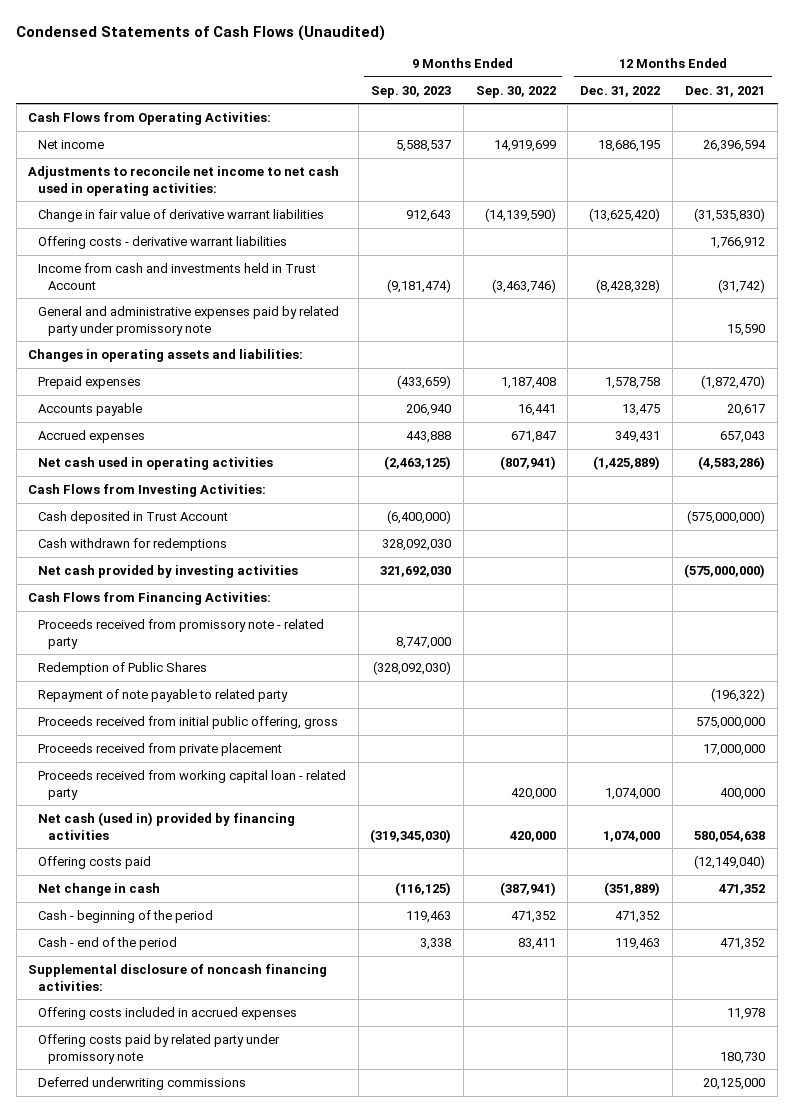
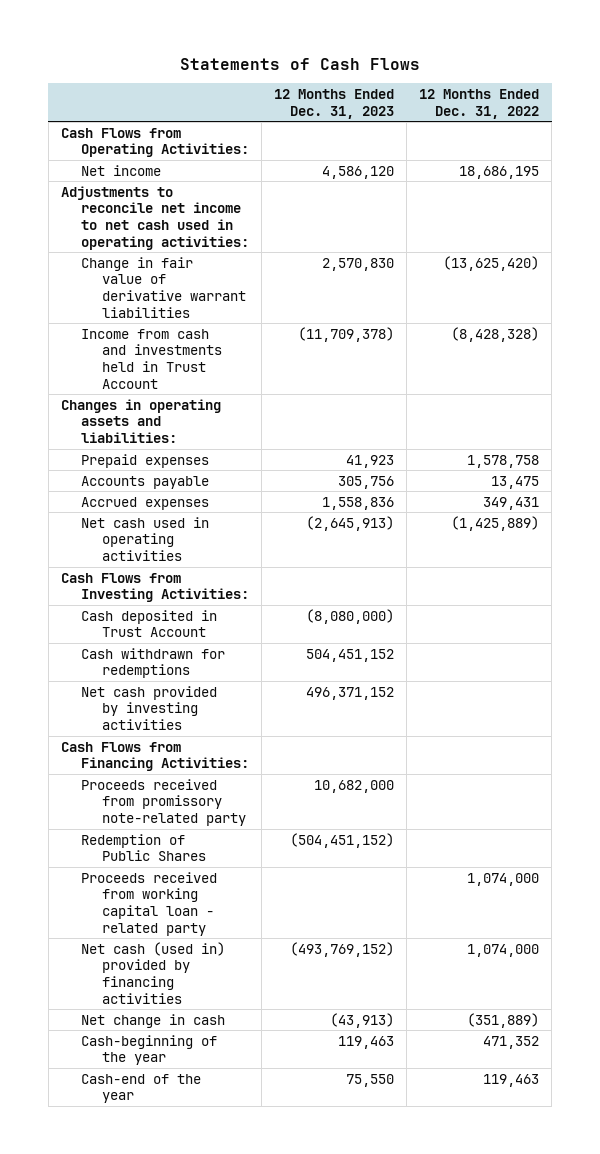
- Condensed Statements of Cash Flows (Unaudited)
+ Statements of Cash Flows
- | 9 Months Ended Sep. 30, 2023 | 9 Months Ended Sep. 30, 2022 | 12 Months Ended Dec. 31, 2022 | 12 Months Ended Dec. 31, 2021
+ | 12 Months Ended Dec. 31, 2023 | 12 Months Ended Dec. 31, 2022
- Offering costs - derivative warrant liabilities | | | | 1,766,912
- General and administrative expenses paid by related party under promissory note | | | | 15,590
- Proceeds received from promissory note - related party | 8,747,000 | | |
+ Proceeds received from promissory note-related party | 10,682,000 |
- Repayment of note payable to related party | | | | (196,322)
- Proceeds received from initial public offering, gross | | | | 575,000,000
- Proceeds received from private placement | | | | 17,000,000
- Offering costs paid | | | | (12,149,040)
- Cash - beginning of the period | 119,463 | 471,352 | 471,352 |
- Cash - end of the period | 3,338 | 83,411 | 119,463 | 471,352
- Supplemental disclosure of noncash financing activities:
- Offering costs included in accrued expenses | | | | 11,978
- Offering costs paid by related party under promissory note | | | | 180,730
- Deferred underwriting commissions | | | | 20,125,000
+ Cash-beginning of the year | 119,463 | 471,352
+ Cash-end of the year | 75,550 | 119,463

